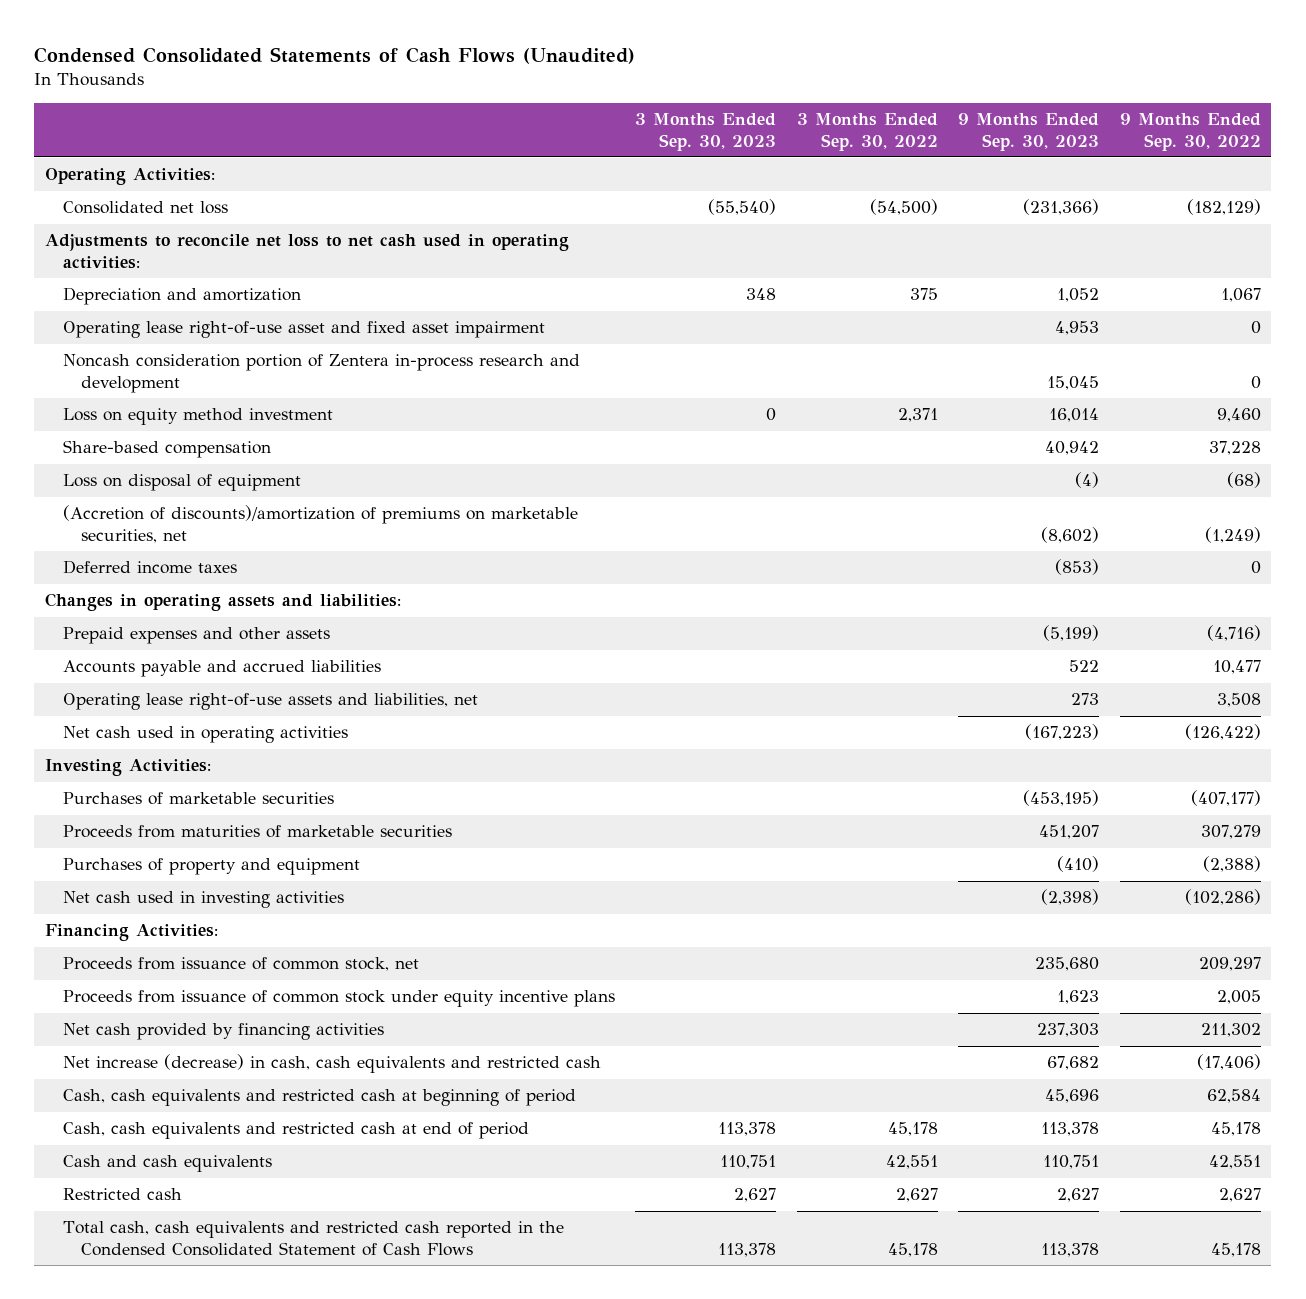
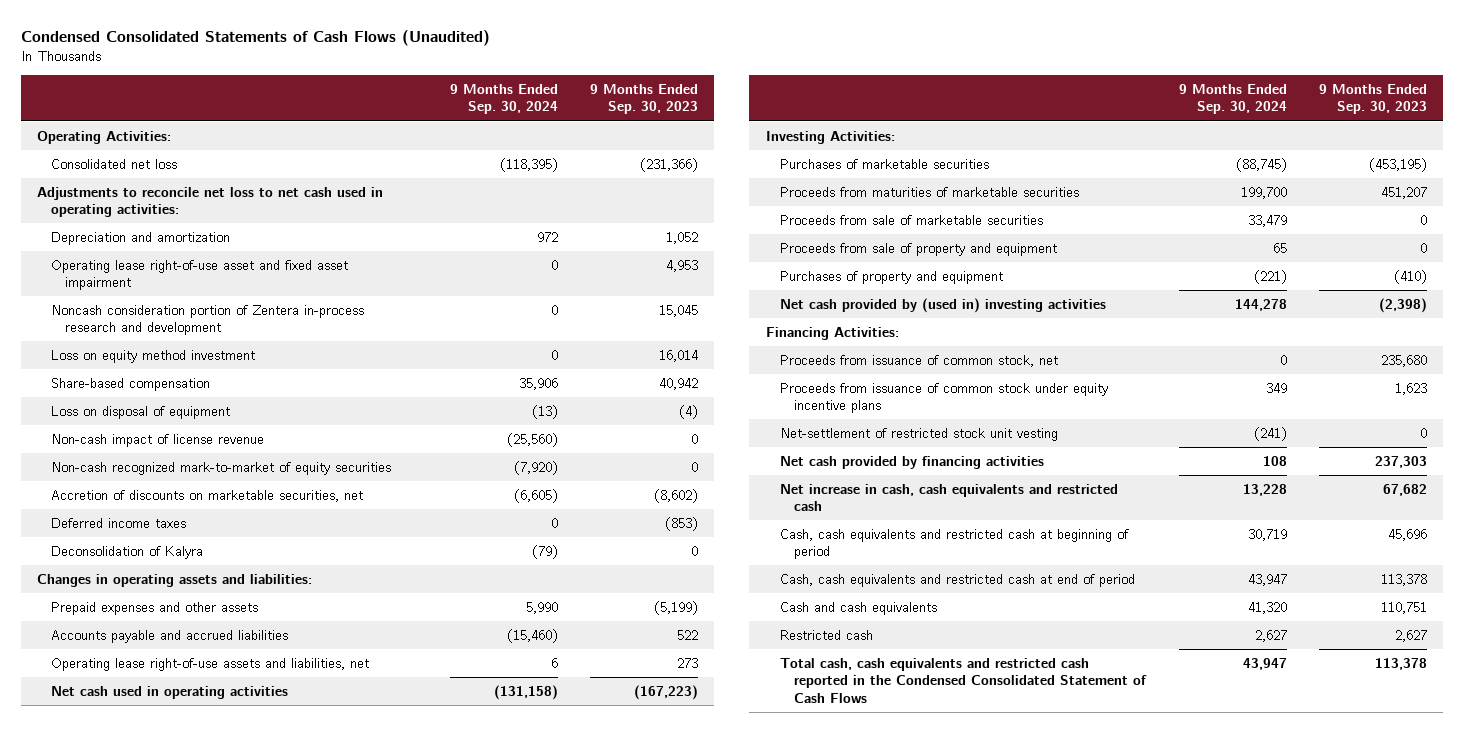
- | 3 Months Ended Sep. 30, 2023 | 3 Months Ended Sep. 30, 2022 | 9 Months Ended Sep. 30, 2023 | 9 Months Ended Sep. 30, 2022
+ | 9 Months Ended Sep. 30, 2024 | 9 Months Ended Sep. 30, 2023
- (Accretion of discounts)/amortization of premiums on marketable securities, net | | | (8,602) | (1,249)
+ Non-cash impact of license revenue | (25,560) | 0
+ Non-cash recognized mark-to-market of equity securities | (7,920) | 0
+ Accretion of discounts on marketable securities, net | (6,605) | (8,602)
+ Deconsolidation of Kalyra | (79) | 0
+ Proceeds from sale of marketable securities | 33,479 | 0
+ Proceeds from sale of property and equipment | 65 | 0
- Net cash used in investing activities | | | (2,398) | (102,286)
+ Net cash provided by (used in) investing activities | 144,278 | (2,398)
+ Net-settlement of restricted stock unit vesting | (241) | 0
- Net increase (decrease) in cash, cash equivalents and restricted cash | | | 67,682 | (17,406)
+ Net increase in cash, cash equivalents and restricted cash | 13,228 | 67,682

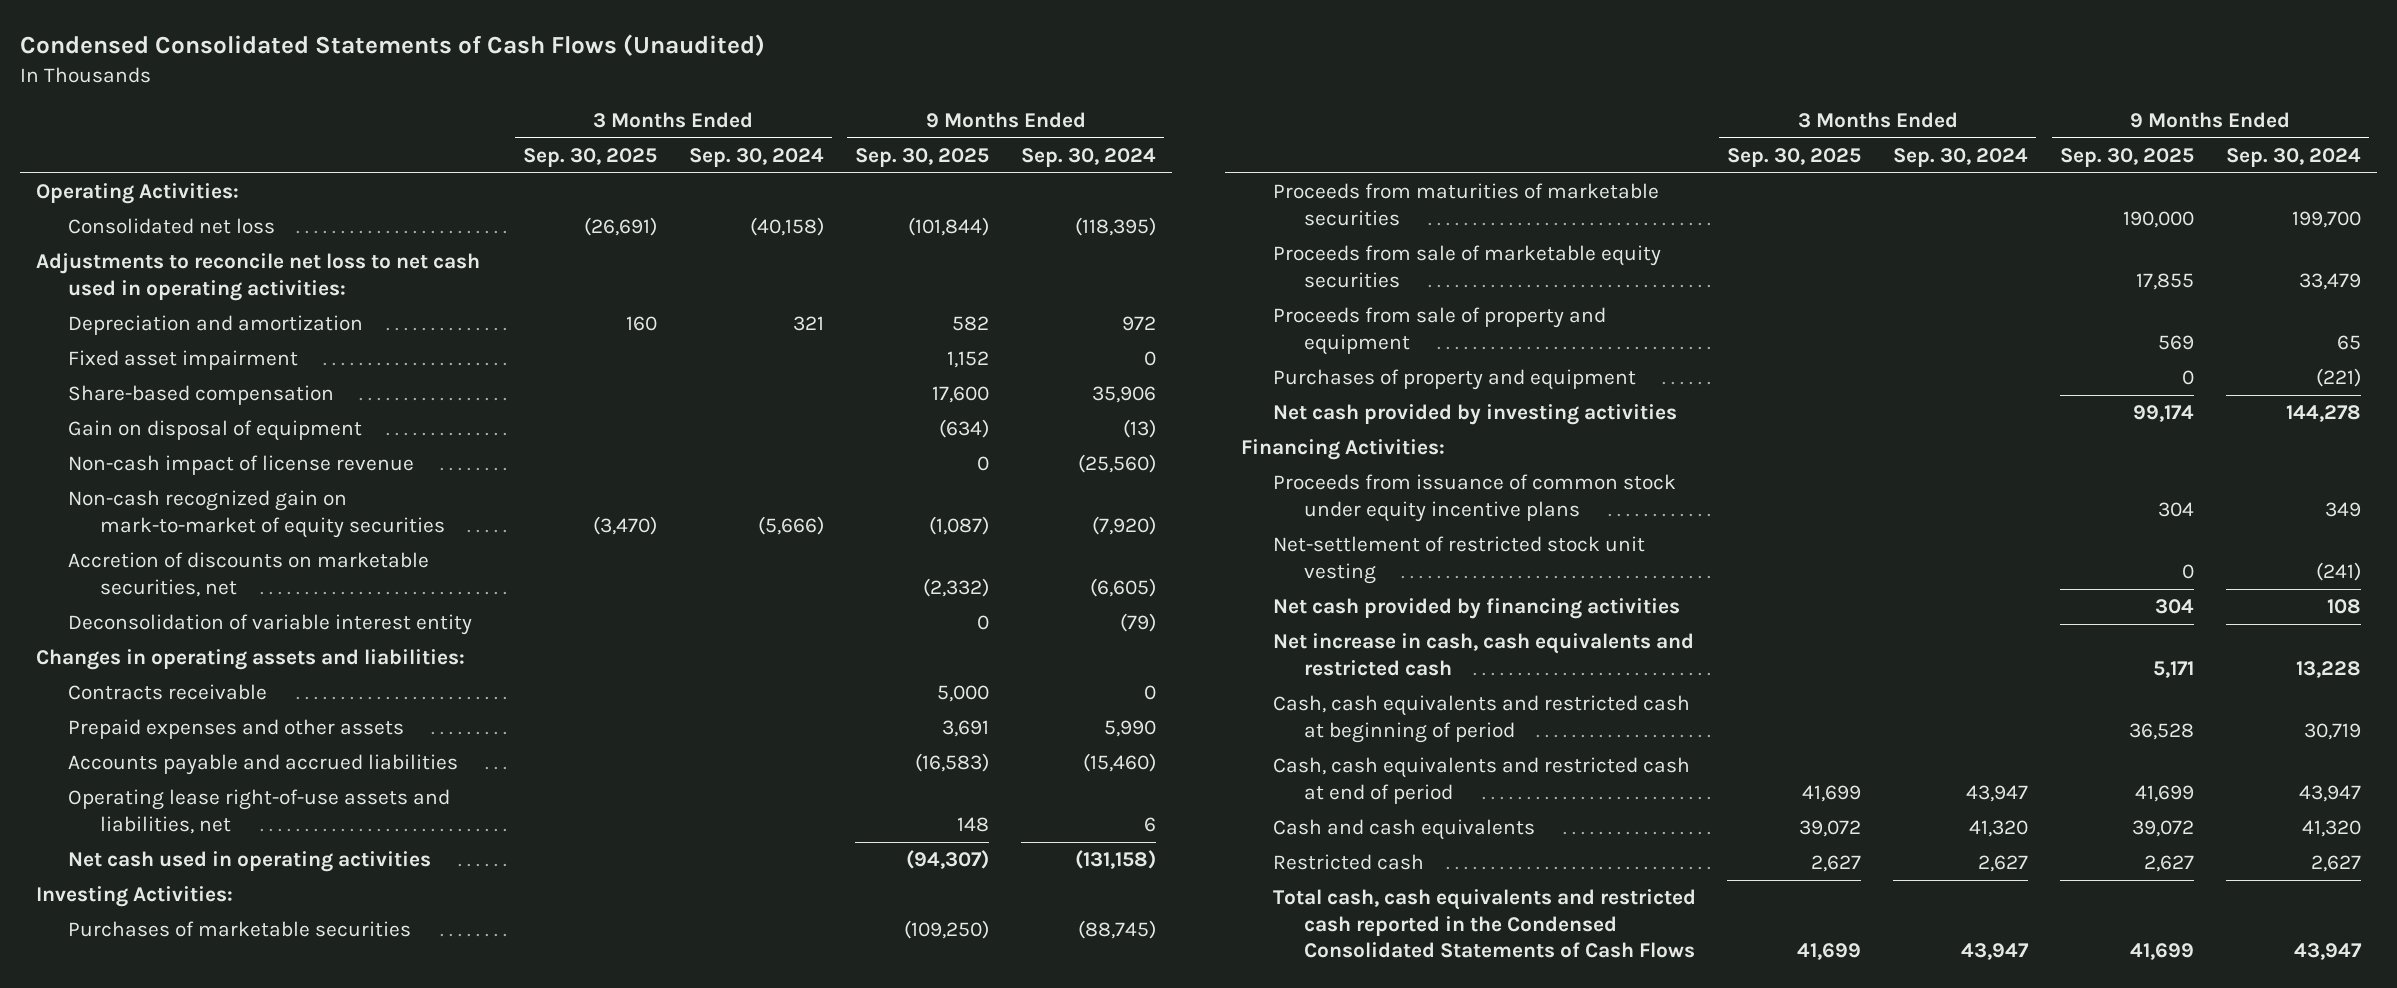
- | 9 Months Ended Sep. 30, 2024 | 9 Months Ended Sep. 30, 2023
+ | 3 Months Ended Sep. 30, 2025 | 3 Months Ended Sep. 30, 2024 | 9 Months Ended Sep. 30, 2025 | 9 Months Ended Sep. 30, 2024
- Operating lease right-of-use asset and fixed asset impairment | 0 | 4,953
- Noncash consideration portion of Zentera in-process research and development | 0 | 15,045
- Loss on equity method investment | 0 | 16,014
+ Fixed asset impairment | | | 1,152 | 0
- Loss on disposal of equipment | (13) | (4)
+ Gain on disposal of equipment | | | (634) | (13)
- Non-cash recognized mark-to-market of equity securities | (7,920) | 0
+ Non-cash recognized gain on mark-to-market of equity securities | (3,470) | (5,666) | (1,087) | (7,920)
- Deferred income taxes | 0 | (853)
- Deconsolidation of Kalyra | (79) | 0
+ Deconsolidation of variable interest entity | | | 0 | (79)
+ Contracts receivable | | | 5,000 | 0
- Proceeds from sale of marketable securities | 33,479 | 0
+ Proceeds from sale of marketable equity securities | | | 17,855 | 33,479
- Net cash provided by (used in) investing activities | 144,278 | (2,398)
+ Net cash provided by investing activities | | | 99,174 | 144,278
- Proceeds from issuance of common stock, net | 0 | 235,680
- Total cash, cash equivalents and restricted cash reported in the Condensed Consolidated Statement of Cash Flows | 43,947 | 113,378
+ Total cash, cash equivalents and restricted cash reported in the Condensed Consolidated Statements of Cash Flows | 41,699 | 43,947 | 41,699 | 43,947

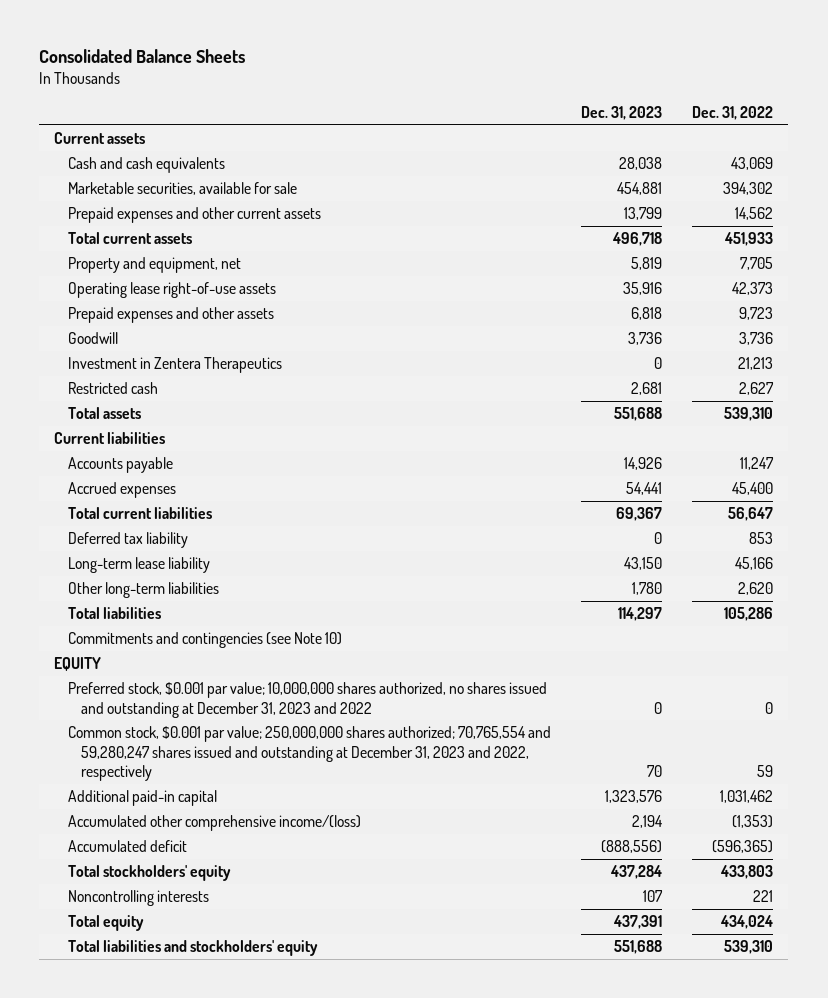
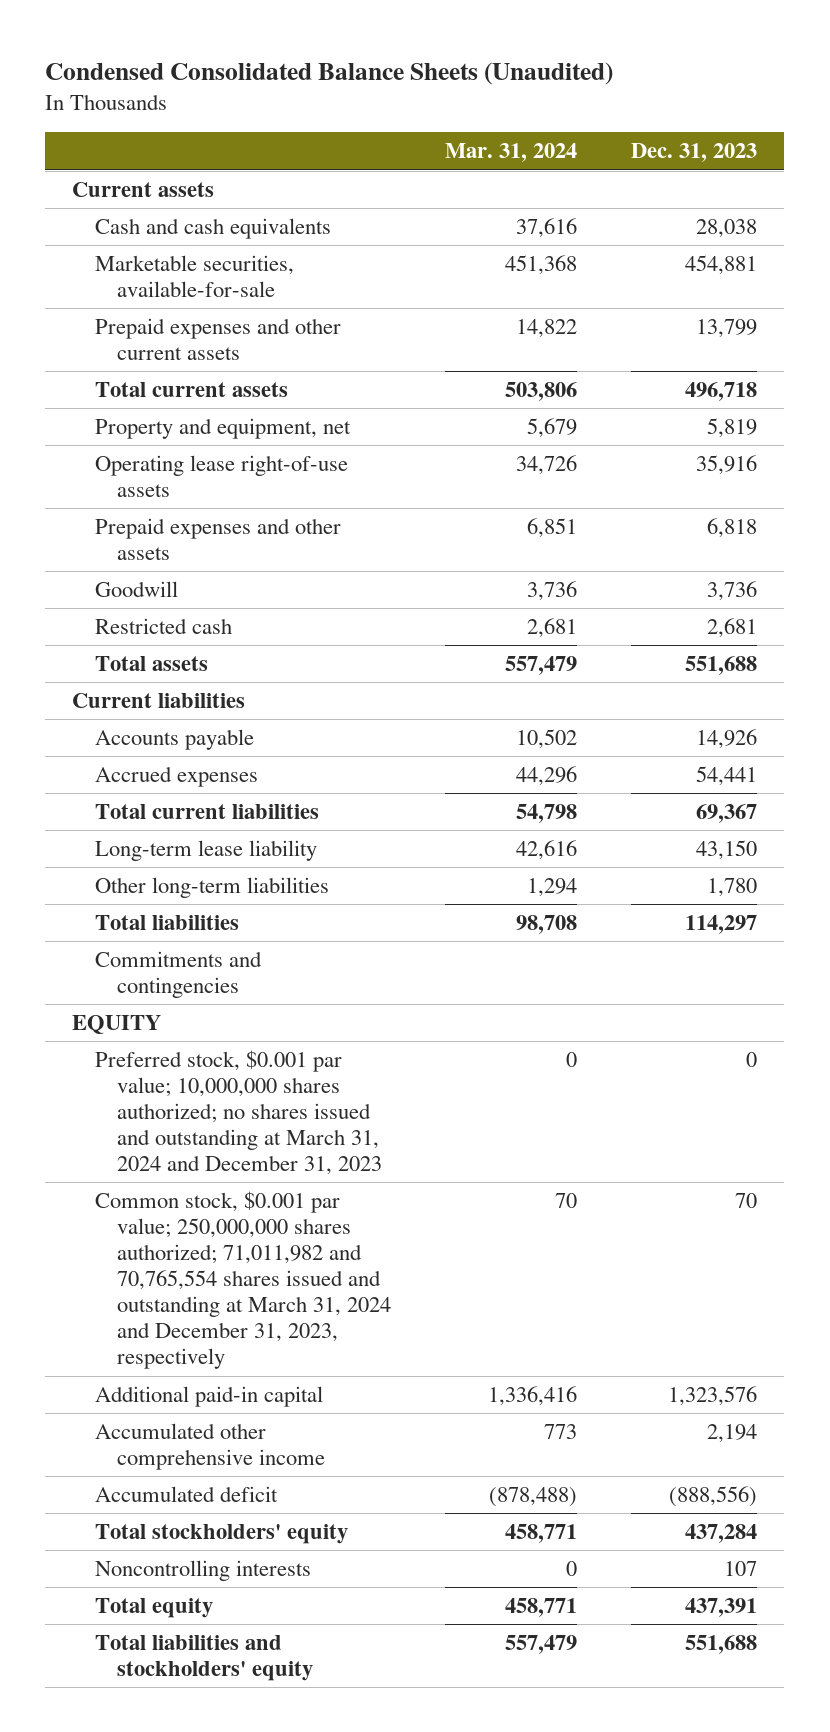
- Consolidated Balance Sheets
+ Condensed Consolidated Balance Sheets (Unaudited)
- | Dec. 31, 2023 | Dec. 31, 2022
+ | Mar. 31, 2024 | Dec. 31, 2023
- Marketable securities, available for sale | 454,881 | 394,302
+ Marketable securities, available-for-sale | 451,368 | 454,881
- Investment in Zentera Therapeutics | 0 | 21,213
- Deferred tax liability | 0 | 853
- Commitments and contingencies (see Note 10)
+ Commitments and contingencies
- Preferred stock, $0.001 par value; 10,000,000 shares authorized, no shares issued and outstanding at December 31, 2023 and 2022 | 0 | 0
- Common stock, $0.001 par value; 250,000,000 shares authorized; 70,765,554 and 59,280,247 shares issued and outstanding at December 31, 2023 and 2022, respectively | 70 | 59
+ Preferred stock, $0.001 par value; 10,000,000 shares authorized; no shares issued and outstanding at March 31, 2024 and December 31, 2023 | 0 | 0
+ Common stock, $0.001 par value; 250,000,000 shares authorized; 71,011,982 and 70,765,554 shares issued and outstanding at March 31, 2024 and December 31, 2023, respectively | 70 | 70
- Accumulated other comprehensive income/(loss) | 2,194 | (1,353)
+ Accumulated other comprehensive income | 773 | 2,194

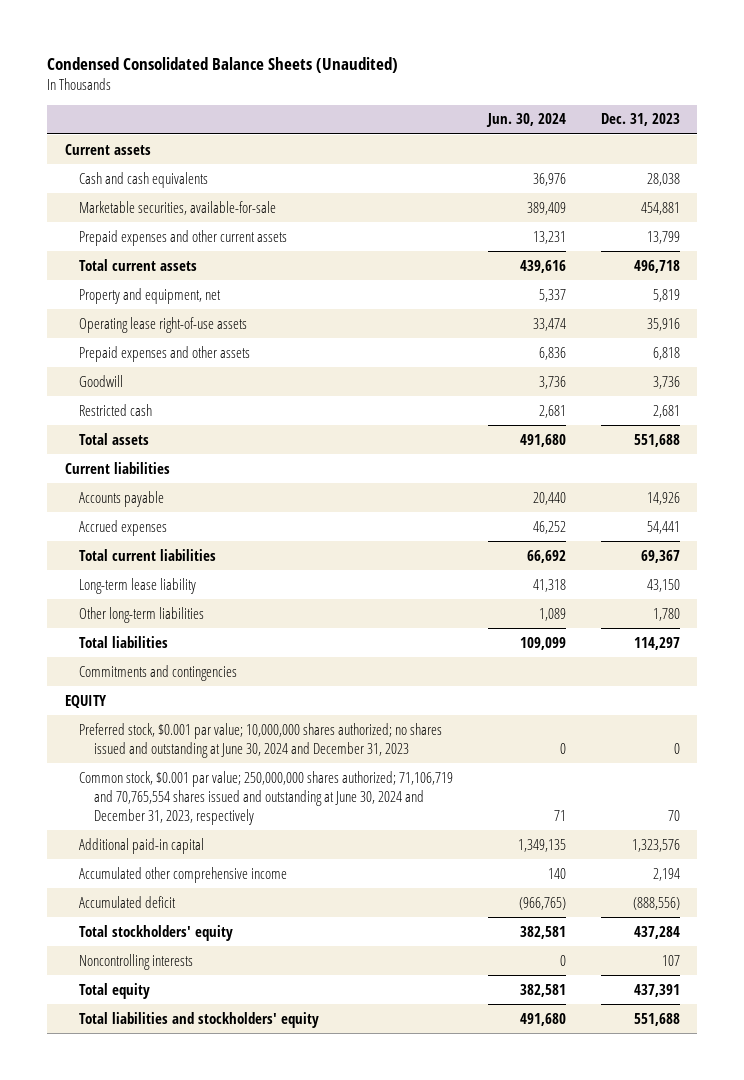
- | Mar. 31, 2024 | Dec. 31, 2023
+ | Jun. 30, 2024 | Dec. 31, 2023
- Preferred stock, $0.001 par value; 10,000,000 shares authorized; no shares issued and outstanding at March 31, 2024 and December 31, 2023 | 0 | 0
- Common stock, $0.001 par value; 250,000,000 shares authorized; 71,011,982 and 70,765,554 shares issued and outstanding at March 31, 2024 and December 31, 2023, respectively | 70 | 70
+ Preferred stock, $0.001 par value; 10,000,000 shares authorized; no shares issued and outstanding at June 30, 2024 and December 31, 2023 | 0 | 0
+ Common stock, $0.001 par value; 250,000,000 shares authorized; 71,106,719 and 70,765,554 shares issued and outstanding at June 30, 2024 and December 31, 2023, respectively | 71 | 70

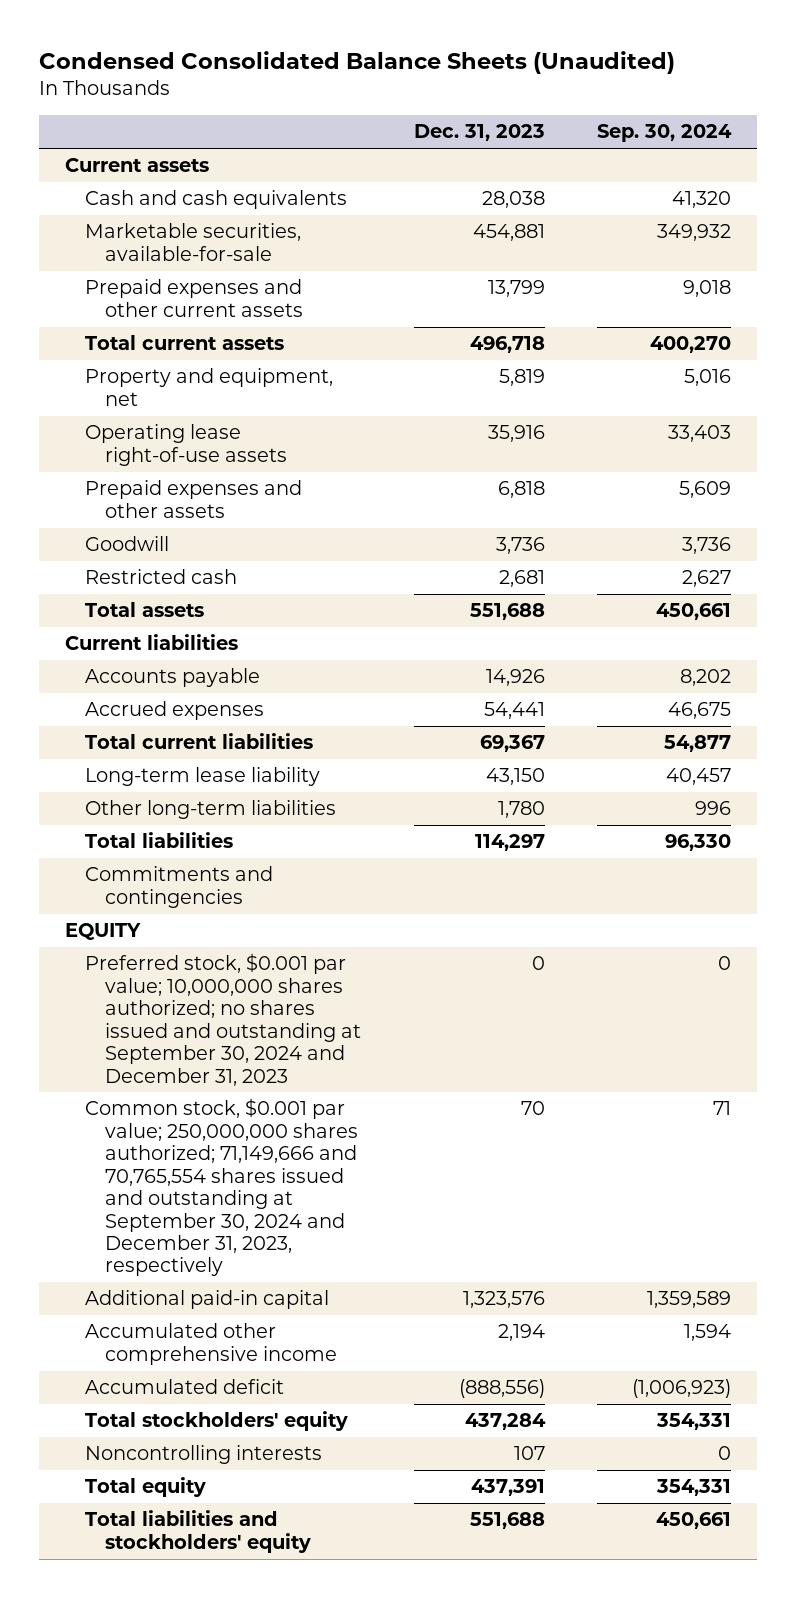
- | Jun. 30, 2024 | Dec. 31, 2023
+ | Dec. 31, 2023 | Sep. 30, 2024
- Preferred stock, $0.001 par value; 10,000,000 shares authorized; no shares issued and outstanding at June 30, 2024 and December 31, 2023 | 0 | 0
- Common stock, $0.001 par value; 250,000,000 shares authorized; 71,106,719 and 70,765,554 shares issued and outstanding at June 30, 2024 and December 31, 2023, respectively | 71 | 70
+ Preferred stock, $0.001 par value; 10,000,000 shares authorized; no shares issued and outstanding at September 30, 2024 and December 31, 2023 | 0 | 0
+ Common stock, $0.001 par value; 250,000,000 shares authorized; 71,149,666 and 70,765,554 shares issued and outstanding at September 30, 2024 and December 31, 2023, respectively | 70 | 71

